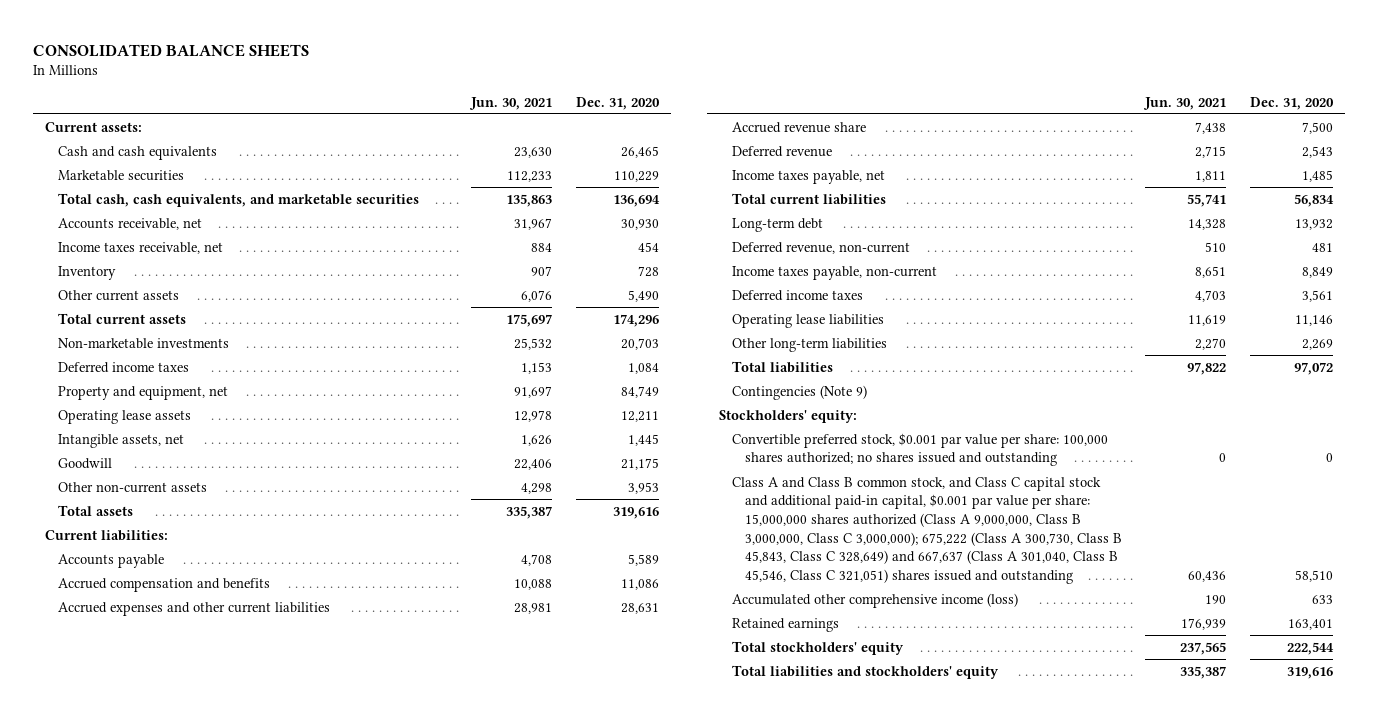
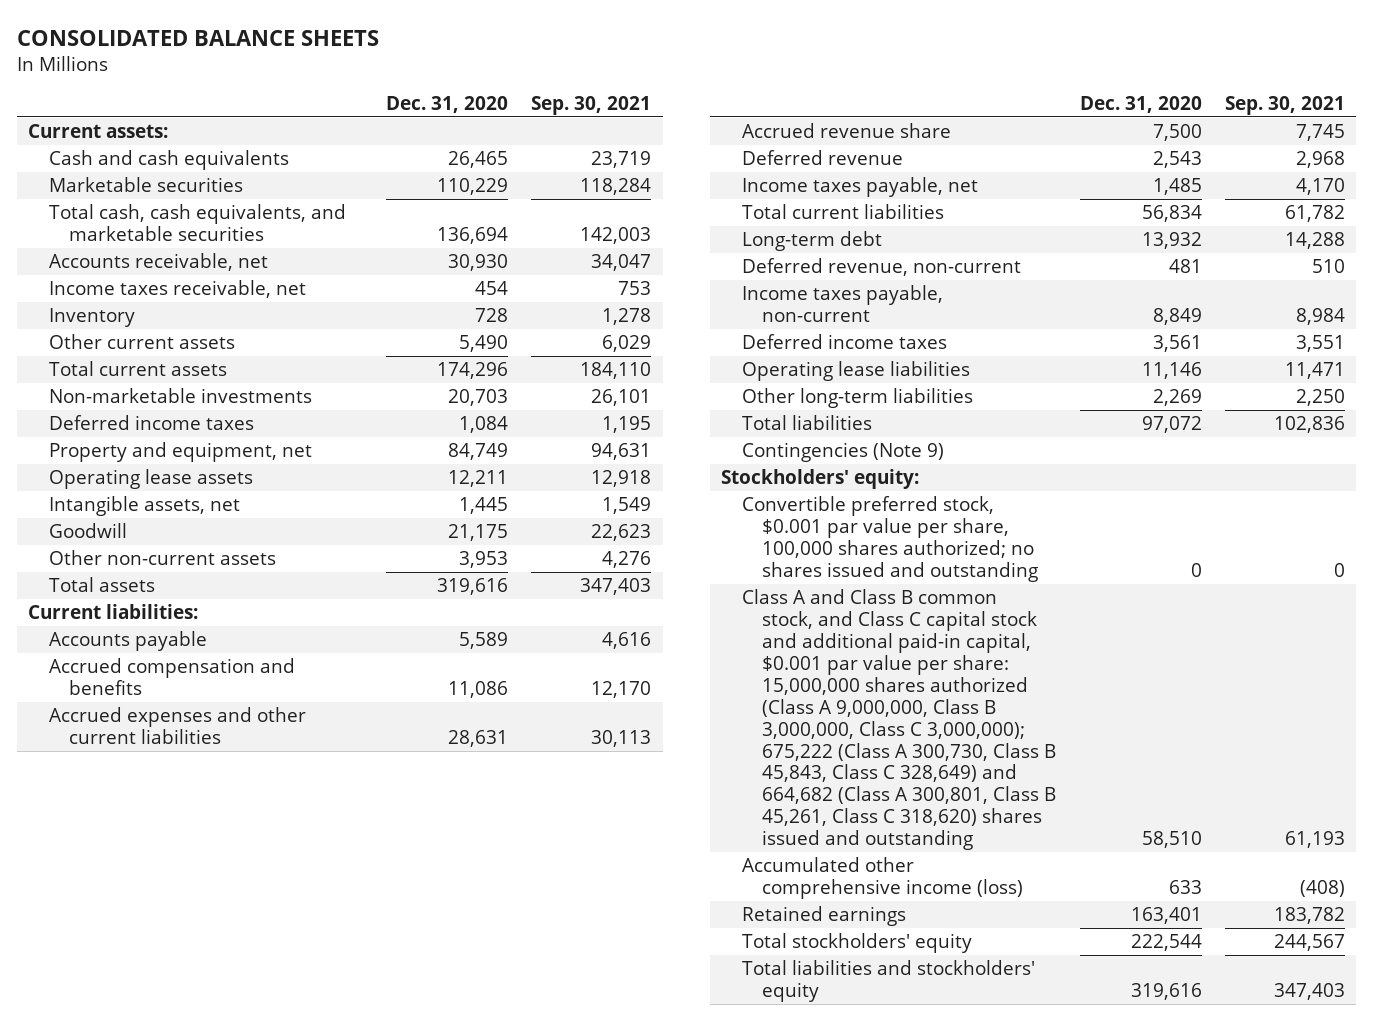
- | Jun. 30, 2021 | Dec. 31, 2020
+ | Dec. 31, 2020 | Sep. 30, 2021
- Convertible preferred stock, $0.001 par value per share: 100,000 shares authorized; no shares issued and outstanding | 0 | 0
- Class A and Class B common stock, and Class C capital stock and additional paid-in capital, $0.001 par value per share: 15,000,000 shares authorized (Class A 9,000,000, Class B 3,000,000, Class C 3,000,000); 675,222 (Class A 300,730, Class B 45,843, Class C 328,649) and 667,637 (Class A 301,040, Class B 45,546, Class C 321,051) shares issued and outstanding | 60,436 | 58,510
+ Convertible preferred stock, $0.001 par value per share, 100,000 shares authorized; no shares issued and outstanding | 0 | 0
+ Class A and Class B common stock, and Class C capital stock and additional paid-in capital, $0.001 par value per share: 15,000,000 shares authorized (Class A 9,000,000, Class B 3,000,000, Class C 3,000,000); 675,222 (Class A 300,730, Class B 45,843, Class C 328,649) and 664,682 (Class A 300,801, Class B 45,261, Class C 318,620) shares issued and outstanding | 58,510 | 61,193

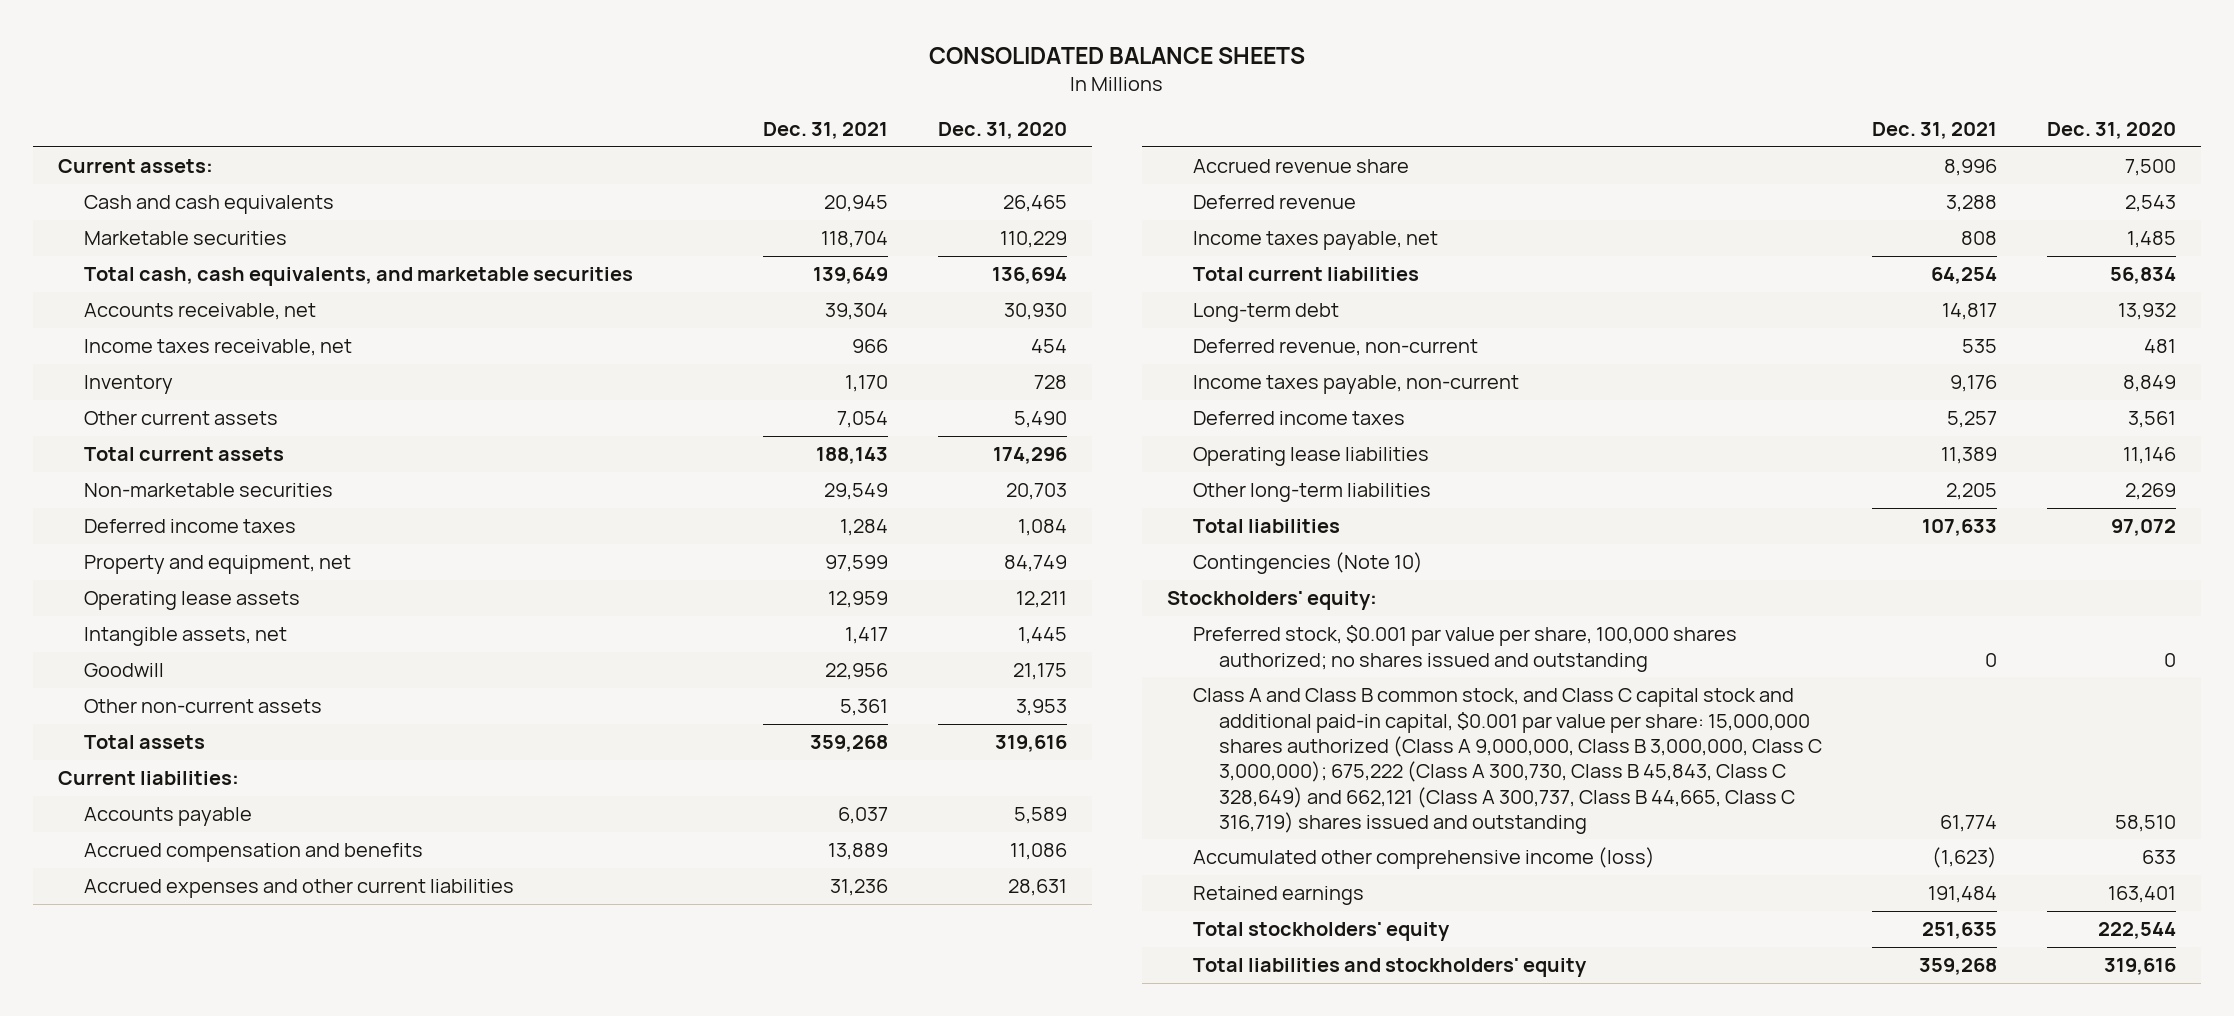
- | Dec. 31, 2020 | Sep. 30, 2021
+ | Dec. 31, 2021 | Dec. 31, 2020
- Non-marketable investments | 20,703 | 26,101
+ Non-marketable securities | 29,549 | 20,703
- Contingencies (Note 9)
+ Contingencies (Note 10)
- Convertible preferred stock, $0.001 par value per share, 100,000 shares authorized; no shares issued and outstanding | 0 | 0
- Class A and Class B common stock, and Class C capital stock and additional paid-in capital, $0.001 par value per share: 15,000,000 shares authorized (Class A 9,000,000, Class B 3,000,000, Class C 3,000,000); 675,222 (Class A 300,730, Class B 45,843, Class C 328,649) and 664,682 (Class A 300,801, Class B 45,261, Class C 318,620) shares issued and outstanding | 58,510 | 61,193
+ Preferred stock, $0.001 par value per share, 100,000 shares authorized; no shares issued and outstanding | 0 | 0
+ Class A and Class B common stock, and Class C capital stock and additional paid-in capital, $0.001 par value per share: 15,000,000 shares authorized (Class A 9,000,000, Class B 3,000,000, Class C 3,000,000); 675,222 (Class A 300,730, Class B 45,843, Class C 328,649) and 662,121 (Class A 300,737, Class B 44,665, Class C 316,719) shares issued and outstanding | 61,774 | 58,510

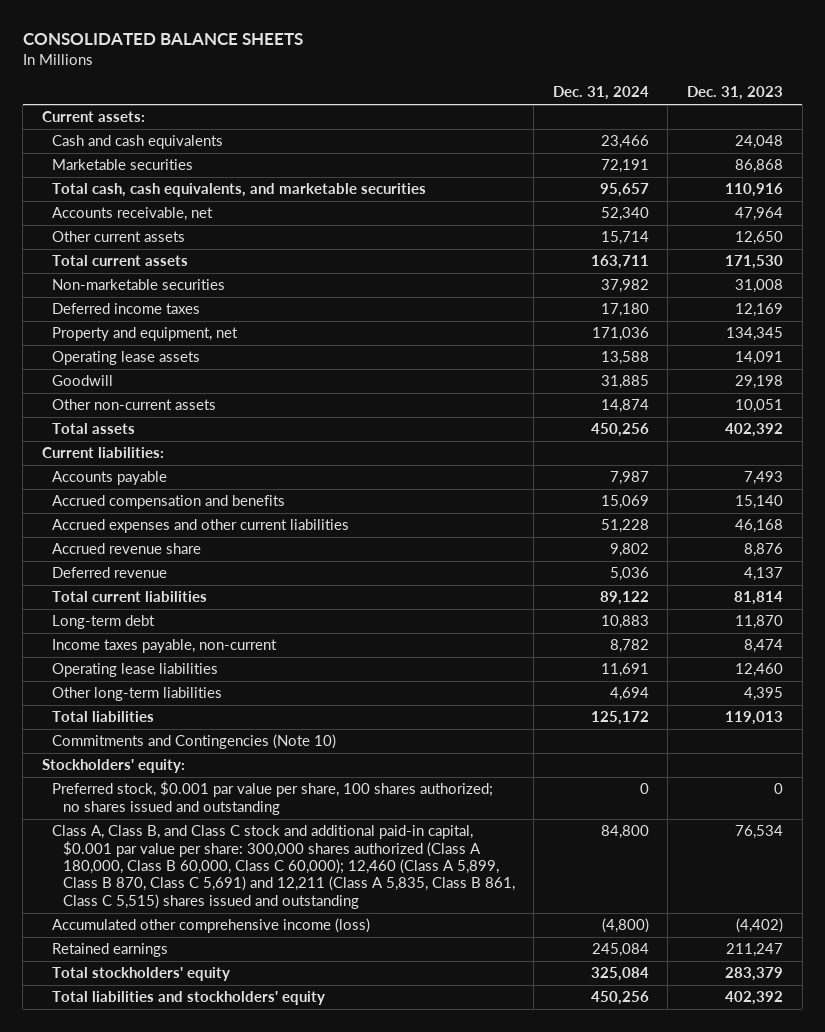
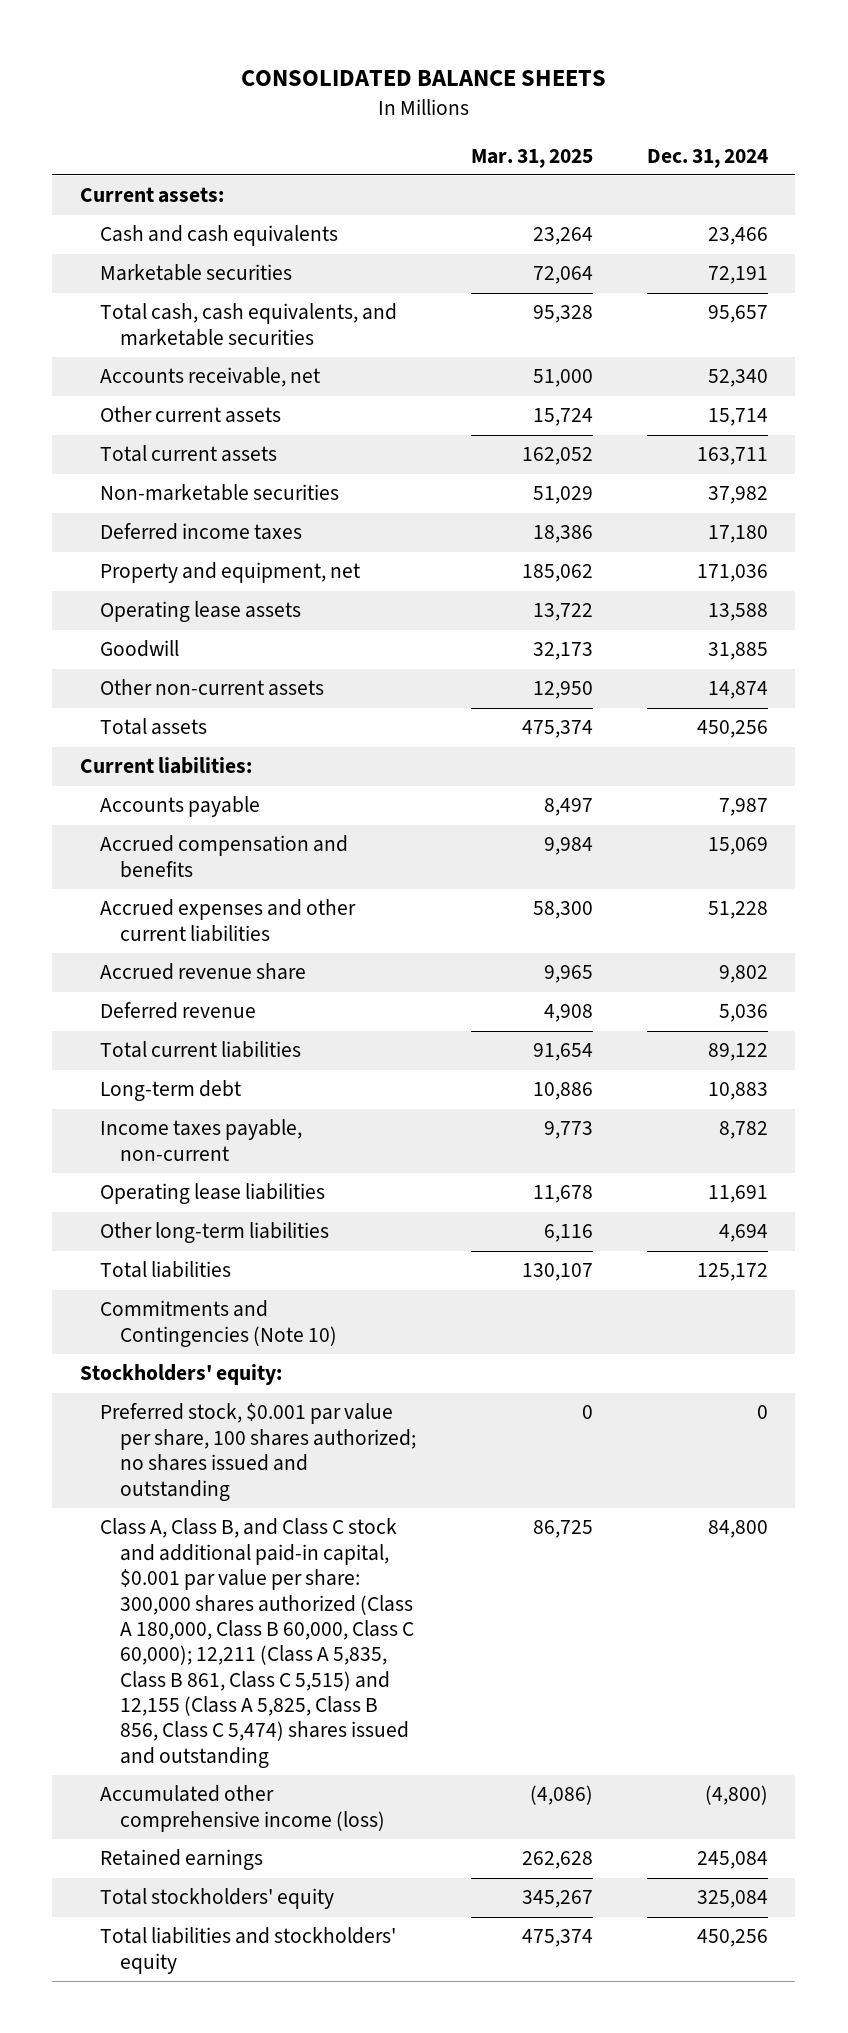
- | Dec. 31, 2024 | Dec. 31, 2023
+ | Mar. 31, 2025 | Dec. 31, 2024
- Class A, Class B, and Class C stock and additional paid-in capital, $0.001 par value per share: 300,000 shares authorized (Class A 180,000, Class B 60,000, Class C 60,000); 12,460 (Class A 5,899, Class B 870, Class C 5,691) and 12,211 (Class A 5,835, Class B 861, Class C 5,515) shares issued and outstanding | 84,800 | 76,534
+ Class A, Class B, and Class C stock and additional paid-in capital, $0.001 par value per share: 300,000 shares authorized (Class A 180,000, Class B 60,000, Class C 60,000); 12,211 (Class A 5,835, Class B 861, Class C 5,515) and 12,155 (Class A 5,825, Class B 856, Class C 5,474) shares issued and outstanding | 86,725 | 84,800

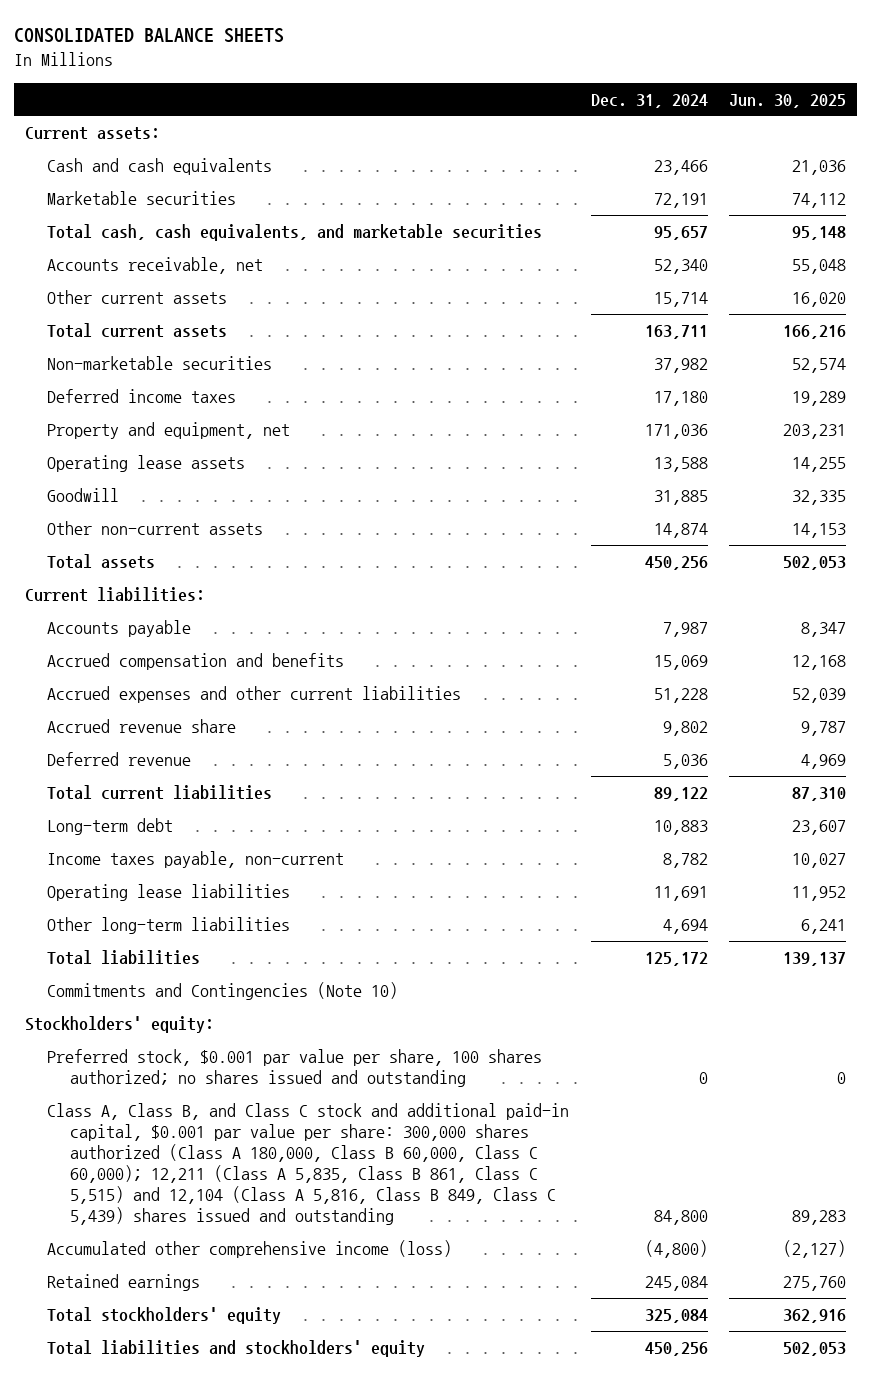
- | Mar. 31, 2025 | Dec. 31, 2024
+ | Dec. 31, 2024 | Jun. 30, 2025
- Class A, Class B, and Class C stock and additional paid-in capital, $0.001 par value per share: 300,000 shares authorized (Class A 180,000, Class B 60,000, Class C 60,000); 12,211 (Class A 5,835, Class B 861, Class C 5,515) and 12,155 (Class A 5,825, Class B 856, Class C 5,474) shares issued and outstanding | 86,725 | 84,800
+ Class A, Class B, and Class C stock and additional paid-in capital, $0.001 par value per share: 300,000 shares authorized (Class A 180,000, Class B 60,000, Class C 60,000); 12,211 (Class A 5,835, Class B 861, Class C 5,515) and 12,104 (Class A 5,816, Class B 849, Class C 5,439) shares issued and outstanding | 84,800 | 89,283

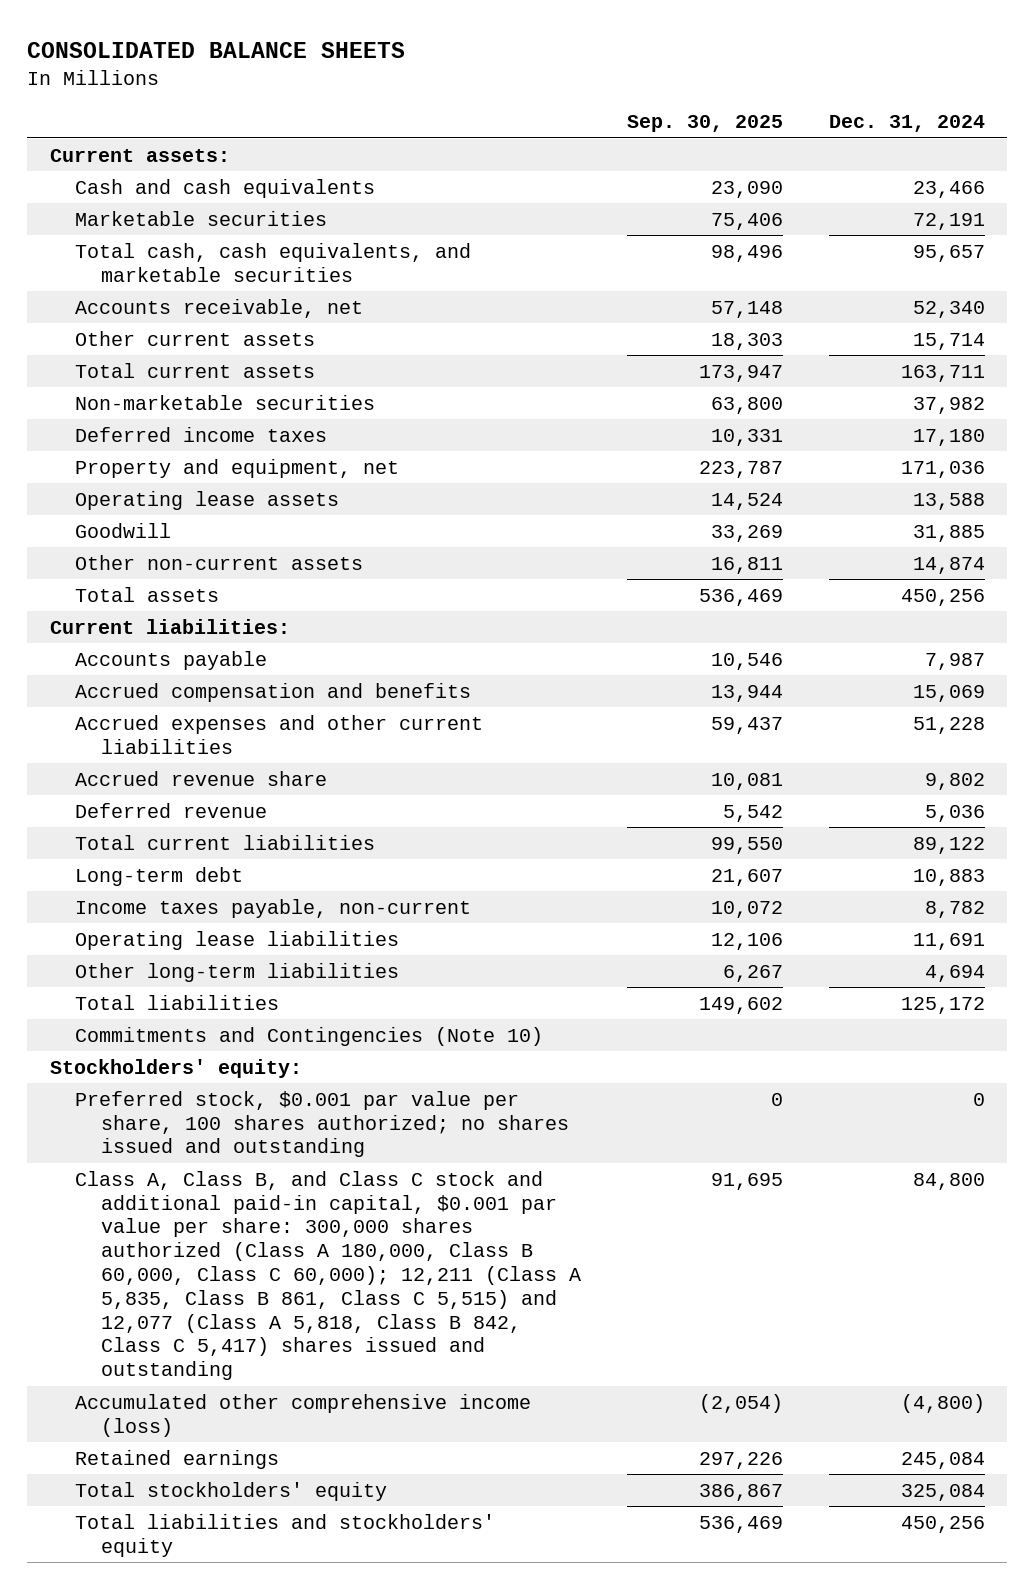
- | Dec. 31, 2024 | Jun. 30, 2025
+ | Sep. 30, 2025 | Dec. 31, 2024
- Class A, Class B, and Class C stock and additional paid-in capital, $0.001 par value per share: 300,000 shares authorized (Class A 180,000, Class B 60,000, Class C 60,000); 12,211 (Class A 5,835, Class B 861, Class C 5,515) and 12,104 (Class A 5,816, Class B 849, Class C 5,439) shares issued and outstanding | 84,800 | 89,283
+ Class A, Class B, and Class C stock and additional paid-in capital, $0.001 par value per share: 300,000 shares authorized (Class A 180,000, Class B 60,000, Class C 60,000); 12,211 (Class A 5,835, Class B 861, Class C 5,515) and 12,077 (Class A 5,818, Class B 842, Class C 5,417) shares issued and outstanding | 91,695 | 84,800

